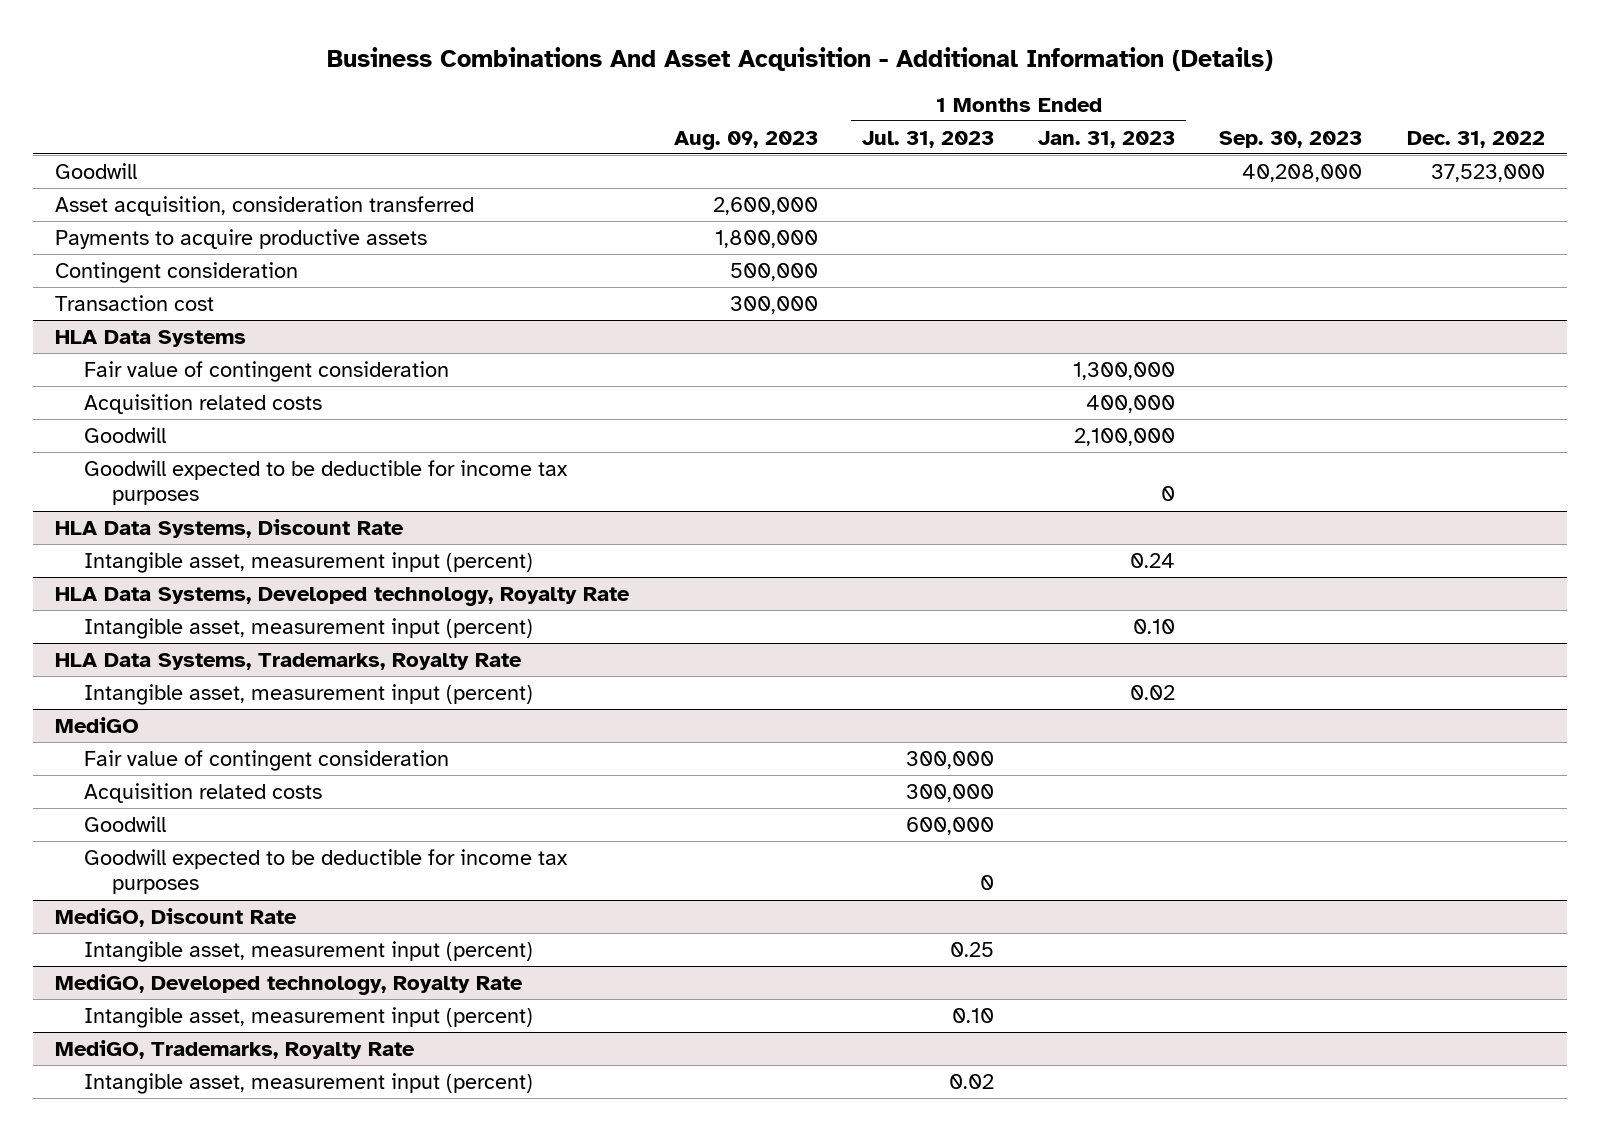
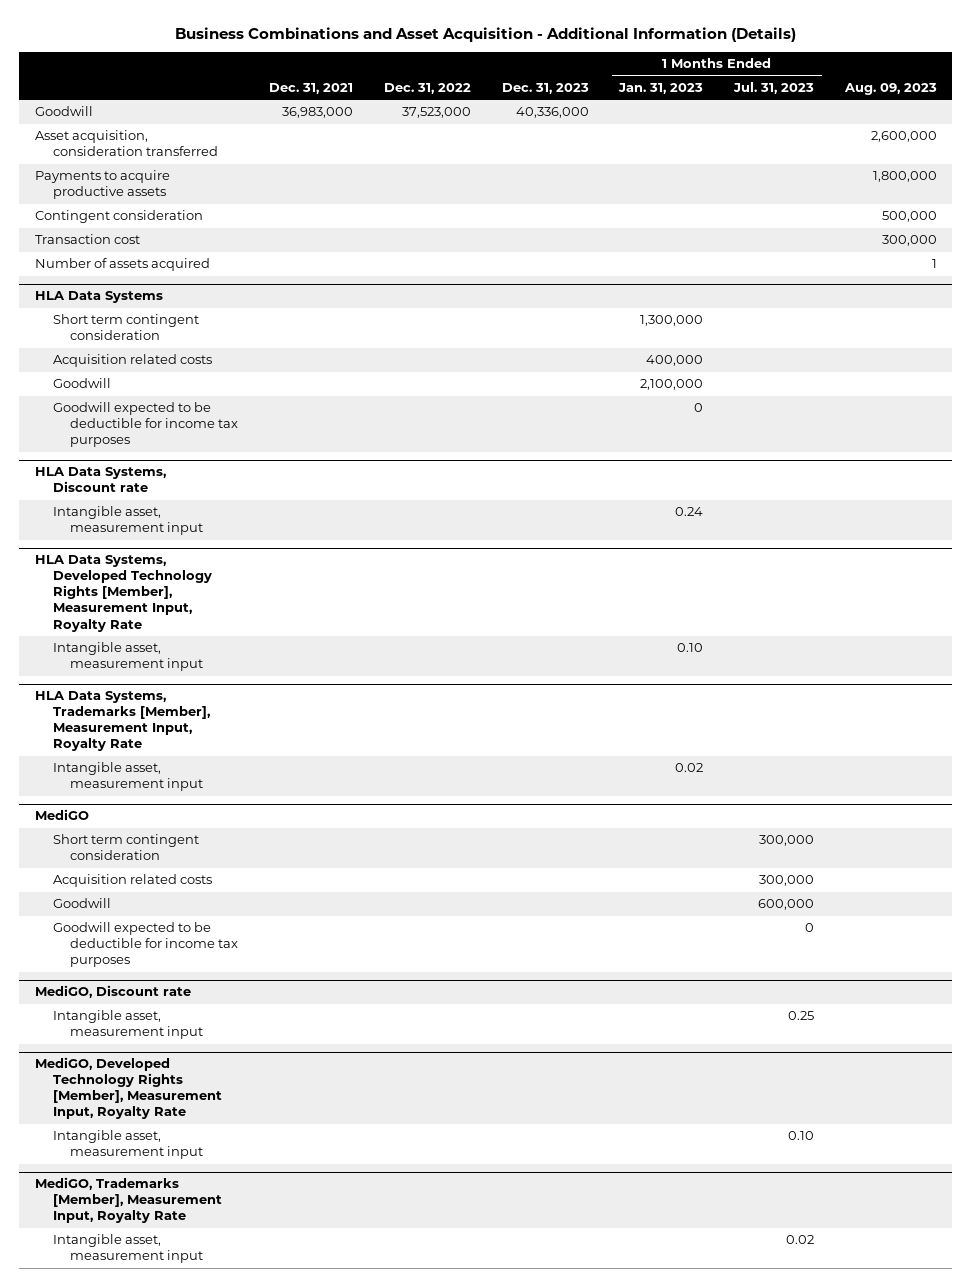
- Business Combinations And Asset Acquisition - Additional Information (Details)
+ Business Combinations and Asset Acquisition - Additional Information (Details)
- | Aug. 09, 2023 | 1 Months Ended Jul. 31, 2023 | 1 Months Ended Jan. 31, 2023 | Sep. 30, 2023 | Dec. 31, 2022
+ | Dec. 31, 2021 | Dec. 31, 2022 | Dec. 31, 2023 | 1 Months Ended Jan. 31, 2023 | 1 Months Ended Jul. 31, 2023 | Aug. 09, 2023
+ Number of assets acquired | | | | | | 1
@ HLA Data Systems
- Fair value of contingent consideration | | | 1,300,000 | |
+ Short term contingent consideration | | | | 1,300,000 | |
- HLA Data Systems, Discount Rate
- Intangible asset, measurement input (percent) | | | 0.24 | |
- HLA Data Systems, Developed technology, Royalty Rate
- Intangible asset, measurement input (percent) | | | 0.10 | |
- HLA Data Systems, Trademarks, Royalty Rate
- Intangible asset, measurement input (percent) | | | 0.02 | |
+ HLA Data Systems, Discount rate
+ Intangible asset, measurement input | | | | 0.24 | |
+ HLA Data Systems, Developed Technology Rights [Member], Measurement Input, Royalty Rate
+ Intangible asset, measurement input | | | | 0.10 | |
+ HLA Data Systems, Trademarks [Member], Measurement Input, Royalty Rate
+ Intangible asset, measurement input | | | | 0.02 | |
@ MediGO
- Fair value of contingent consideration | | 300,000 | | |
+ Short term contingent consideration | | | | | 300,000 |
- MediGO, Discount Rate
- Intangible asset, measurement input (percent) | | 0.25 | | |
- MediGO, Developed technology, Royalty Rate
- Intangible asset, measurement input (percent) | | 0.10 | | |
- MediGO, Trademarks, Royalty Rate
- Intangible asset, measurement input (percent) | | 0.02 | | |
+ MediGO, Discount rate
+ Intangible asset, measurement input | | | | | 0.25 |
+ MediGO, Developed Technology Rights [Member], Measurement Input, Royalty Rate
+ Intangible asset, measurement input | | | | | 0.10 |
+ MediGO, Trademarks [Member], Measurement Input, Royalty Rate
+ Intangible asset, measurement input | | | | | 0.02 |

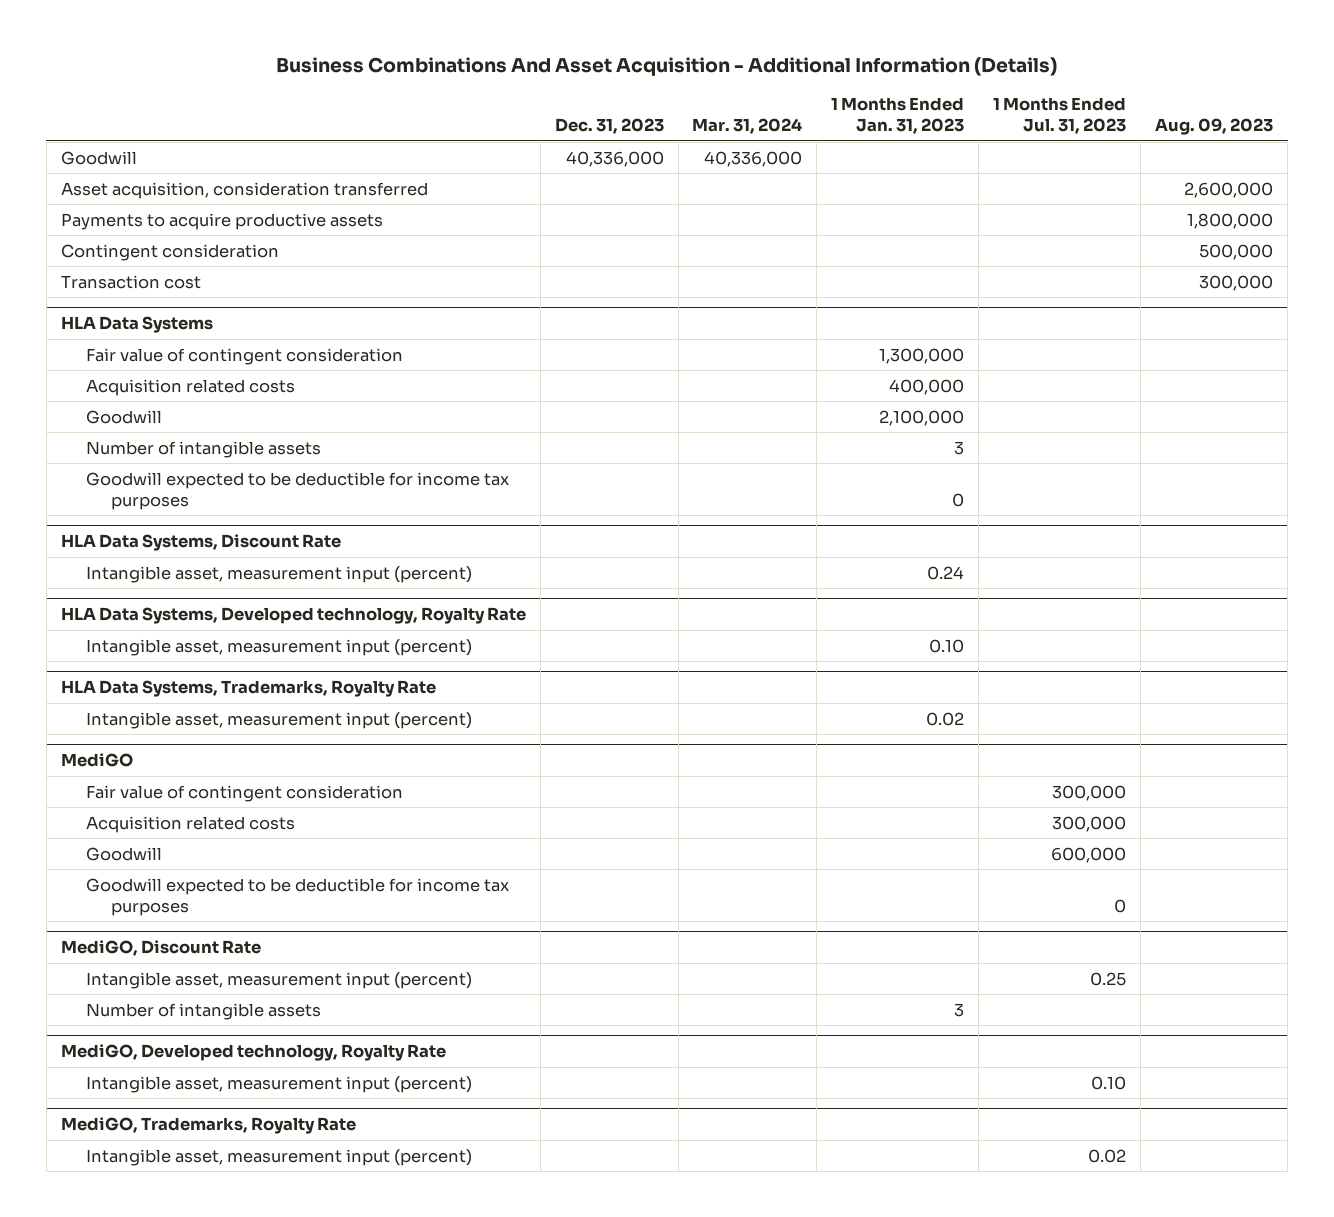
- Business Combinations and Asset Acquisition - Additional Information (Details)
+ Business Combinations And Asset Acquisition - Additional Information (Details)
- | Dec. 31, 2021 | Dec. 31, 2022 | Dec. 31, 2023 | 1 Months Ended Jan. 31, 2023 | 1 Months Ended Jul. 31, 2023 | Aug. 09, 2023
+ | Dec. 31, 2023 | Mar. 31, 2024 | 1 Months Ended Jan. 31, 2023 | 1 Months Ended Jul. 31, 2023 | Aug. 09, 2023
- Number of assets acquired | | | | | | 1
@ HLA Data Systems
- Short term contingent consideration | | | | 1,300,000 | |
+ Fair value of contingent consideration | | | 1,300,000 | |
+ Number of intangible assets | | | 3 | |
- HLA Data Systems, Discount rate
- Intangible asset, measurement input | | | | 0.24 | |
- HLA Data Systems, Developed Technology Rights [Member], Measurement Input, Royalty Rate
- Intangible asset, measurement input | | | | 0.10 | |
- HLA Data Systems, Trademarks [Member], Measurement Input, Royalty Rate
- Intangible asset, measurement input | | | | 0.02 | |
+ HLA Data Systems, Discount Rate
+ Intangible asset, measurement input (percent) | | | 0.24 | |
+ HLA Data Systems, Developed technology, Royalty Rate
+ Intangible asset, measurement input (percent) | | | 0.10 | |
+ HLA Data Systems, Trademarks, Royalty Rate
+ Intangible asset, measurement input (percent) | | | 0.02 | |
@ MediGO
- Short term contingent consideration | | | | | 300,000 |
+ Fair value of contingent consideration | | | | 300,000 |
- MediGO, Discount rate
- Intangible asset, measurement input | | | | | 0.25 |
- MediGO, Developed Technology Rights [Member], Measurement Input, Royalty Rate
- Intangible asset, measurement input | | | | | 0.10 |
- MediGO, Trademarks [Member], Measurement Input, Royalty Rate
- Intangible asset, measurement input | | | | | 0.02 |
+ MediGO, Discount Rate
+ Intangible asset, measurement input (percent) | | | | 0.25 |
+ Number of intangible assets | | | 3 | |
+ MediGO, Developed technology, Royalty Rate
+ Intangible asset, measurement input (percent) | | | | 0.10 |
+ MediGO, Trademarks, Royalty Rate
+ Intangible asset, measurement input (percent) | | | | 0.02 |

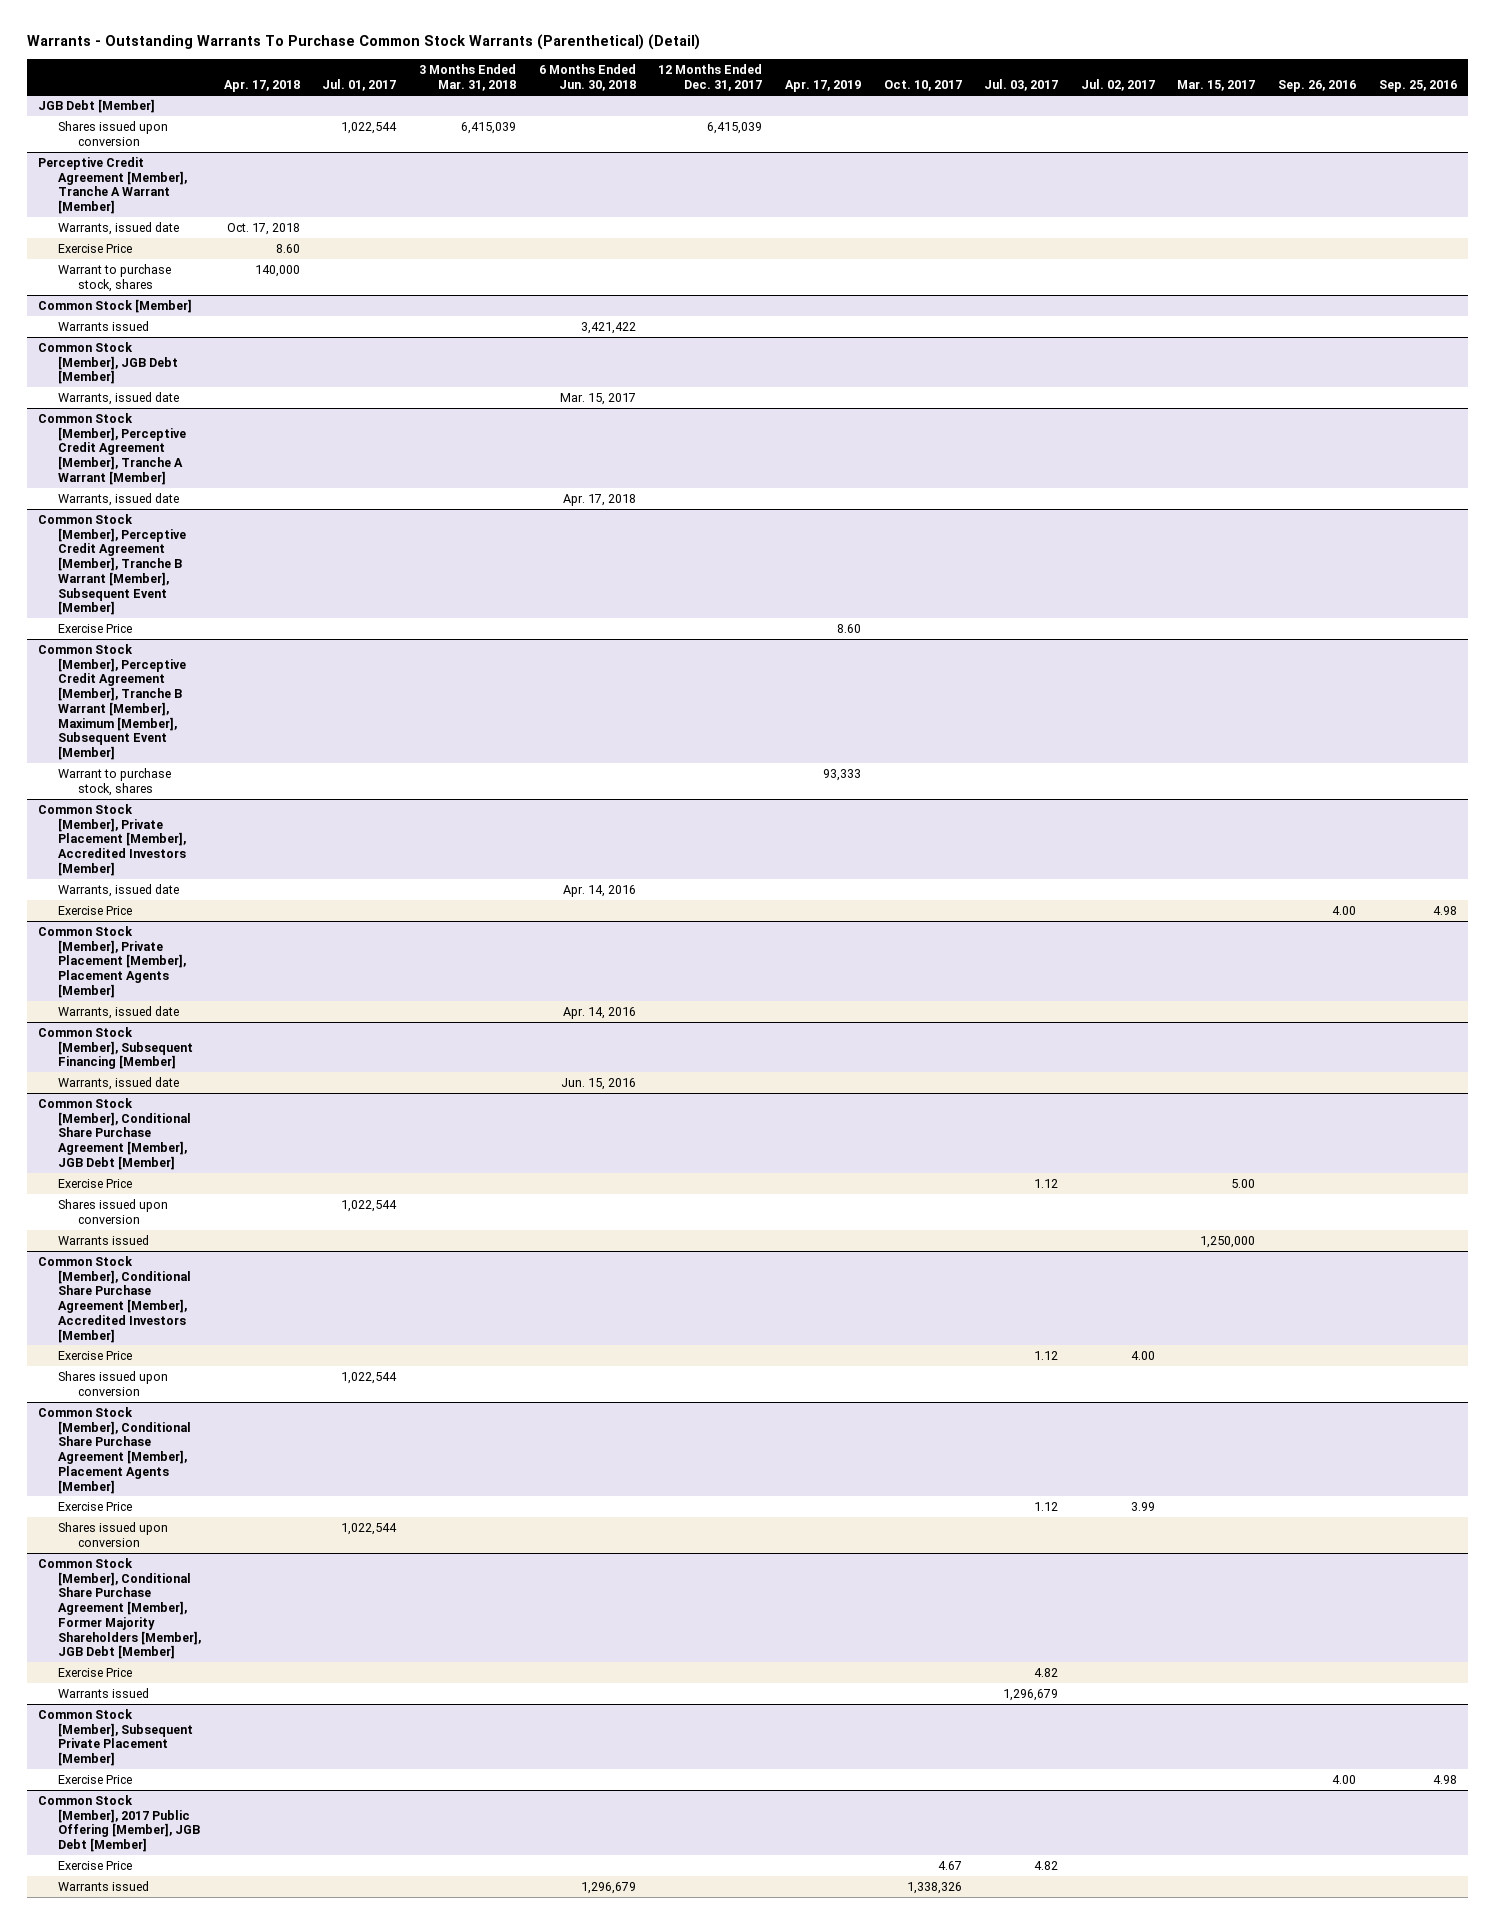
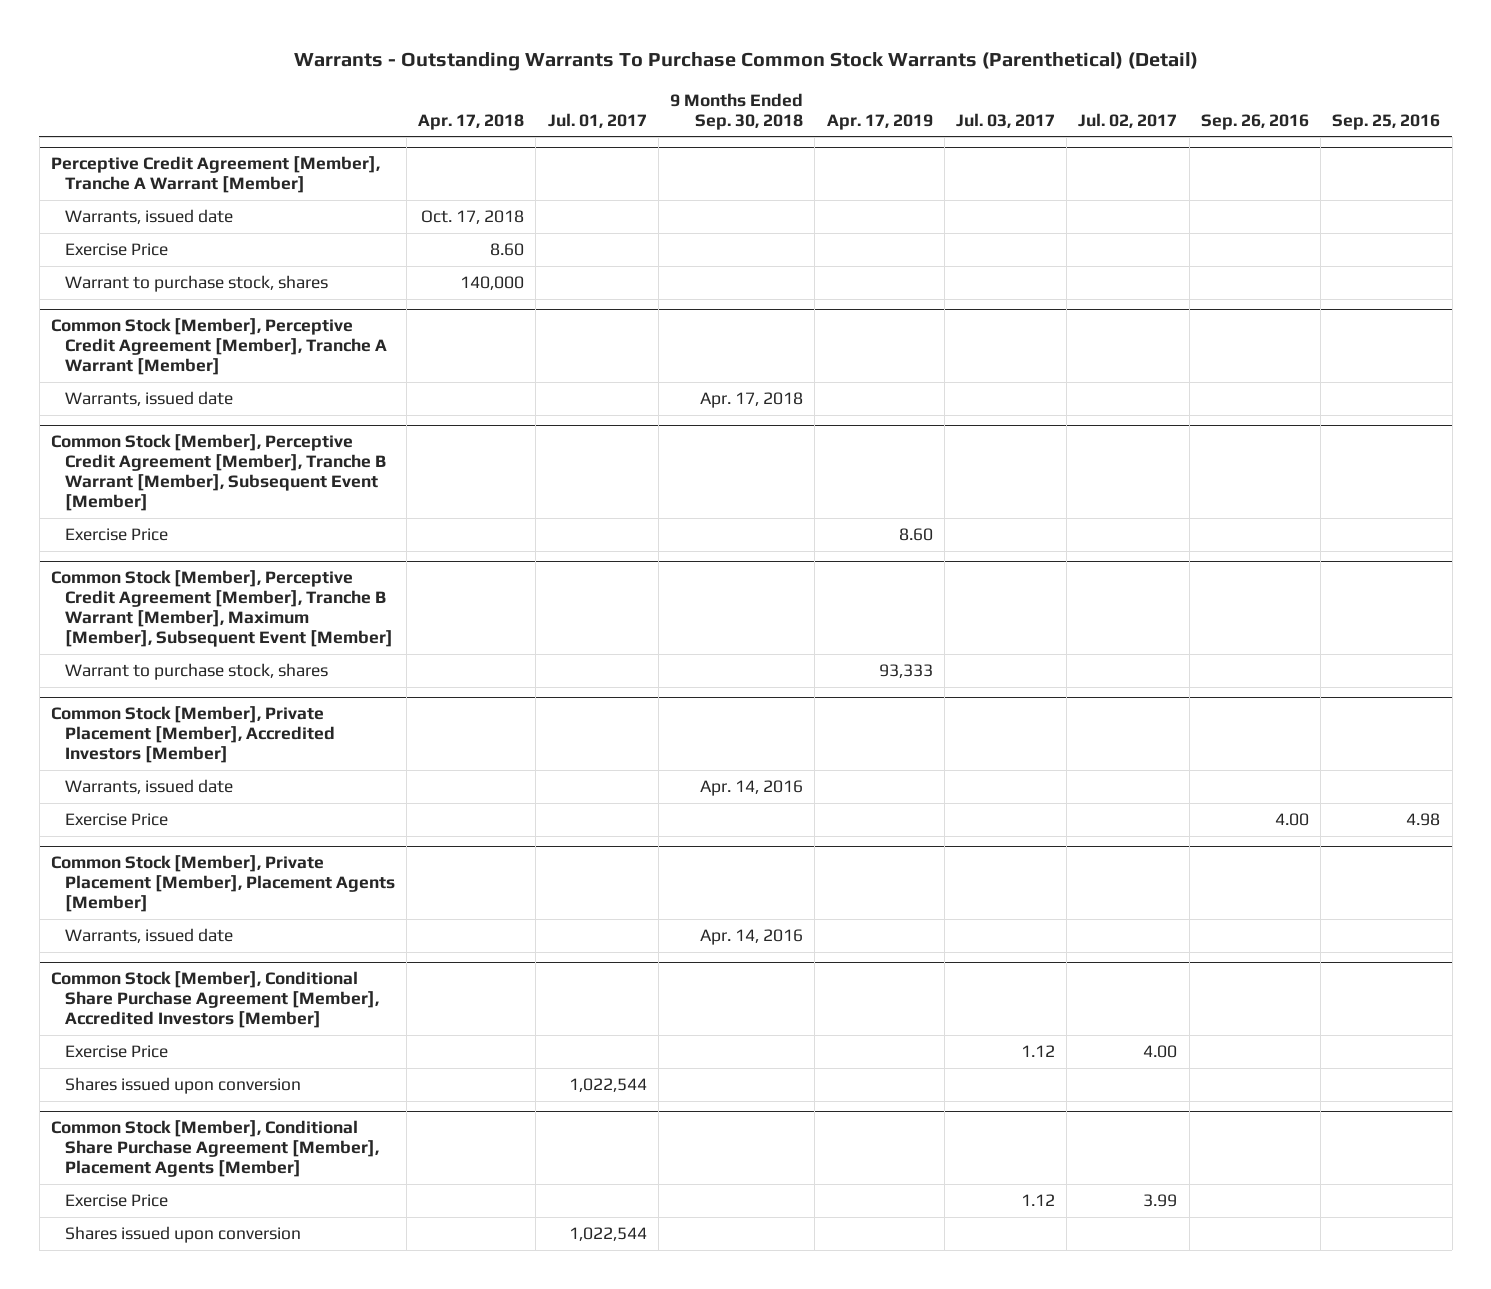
- | Apr. 17, 2018 | Jul. 01, 2017 | 3 Months Ended Mar. 31, 2018 | 6 Months Ended Jun. 30, 2018 | 12 Months Ended Dec. 31, 2017 | Apr. 17, 2019 | Oct. 10, 2017 | Jul. 03, 2017 | Jul. 02, 2017 | Mar. 15, 2017 | Sep. 26, 2016 | Sep. 25, 2016
+ | Apr. 17, 2018 | Jul. 01, 2017 | 9 Months Ended Sep. 30, 2018 | Apr. 17, 2019 | Jul. 03, 2017 | Jul. 02, 2017 | Sep. 26, 2016 | Sep. 25, 2016
- JGB Debt [Member]
- Shares issued upon conversion | | 1,022,544 | 6,415,039 | | 6,415,039 | | | | | | |
- Common Stock [Member]
- Warrants issued | | | | 3,421,422 | | | | | | | |
- Common Stock [Member], JGB Debt [Member]
- Warrants, issued date | | | | Mar. 15, 2017 | | | | | | | |
- Common Stock [Member], Subsequent Financing [Member]
- Warrants, issued date | | | | Jun. 15, 2016 | | | | | | | |
- Common Stock [Member], Conditional Share Purchase Agreement [Member], JGB Debt [Member]
- Exercise Price | | | | | | | | 1.12 | | 5.00 | |
- Shares issued upon conversion | | 1,022,544 | | | | | | | | | |
- Warrants issued | | | | | | | | | | 1,250,000 | |
- Common Stock [Member], Conditional Share Purchase Agreement [Member], Former Majority Shareholders [Member], JGB Debt [Member]
- Exercise Price | | | | | | | | 4.82 | | | |
- Warrants issued | | | | | | | | 1,296,679 | | | |
- Common Stock [Member], Subsequent Private Placement [Member]
- Exercise Price | | | | | | | | | | | 4.00 | 4.98
- Common Stock [Member], 2017 Public Offering [Member], JGB Debt [Member]
- Exercise Price | | | | | | | 4.67 | 4.82 | | | |
- Warrants issued | | | | 1,296,679 | | | 1,338,326 | | | | |

